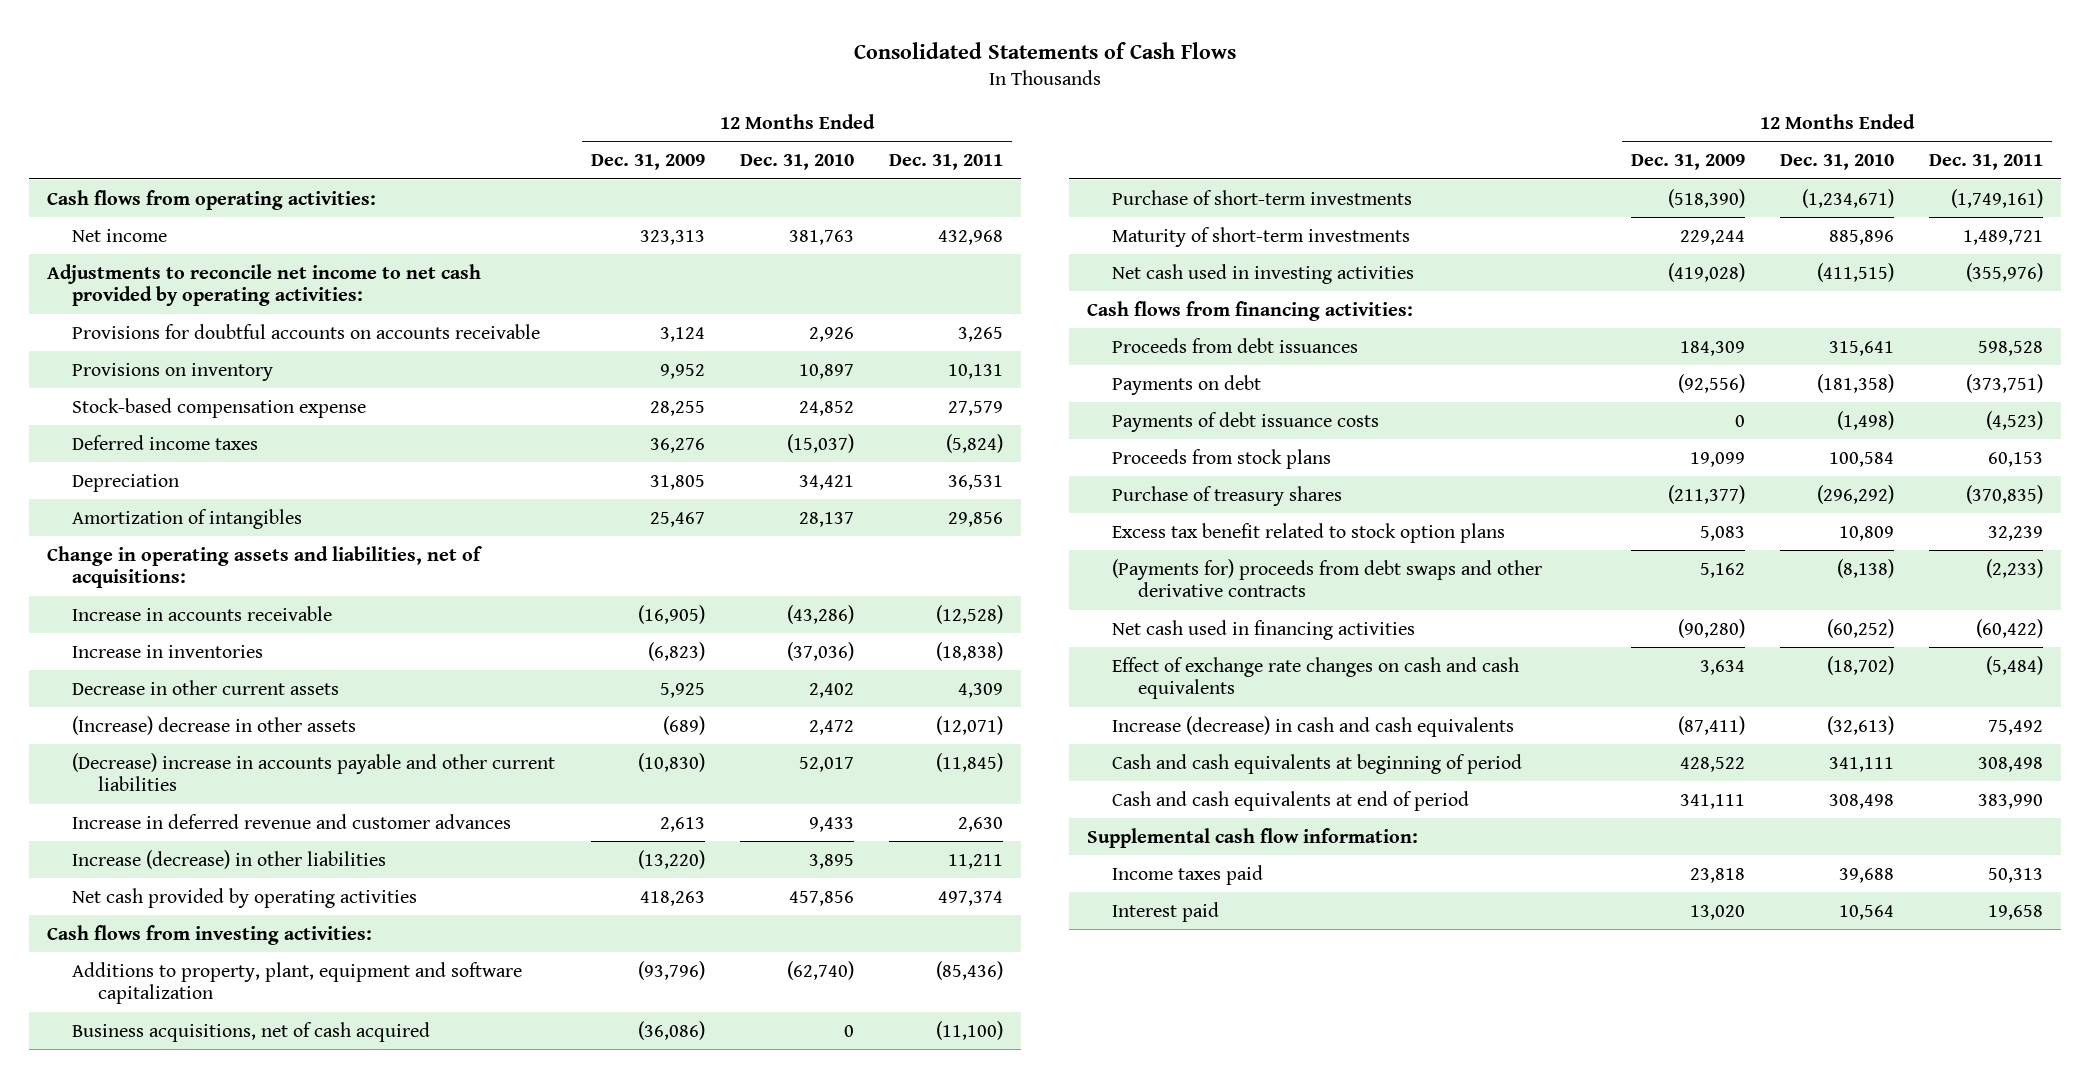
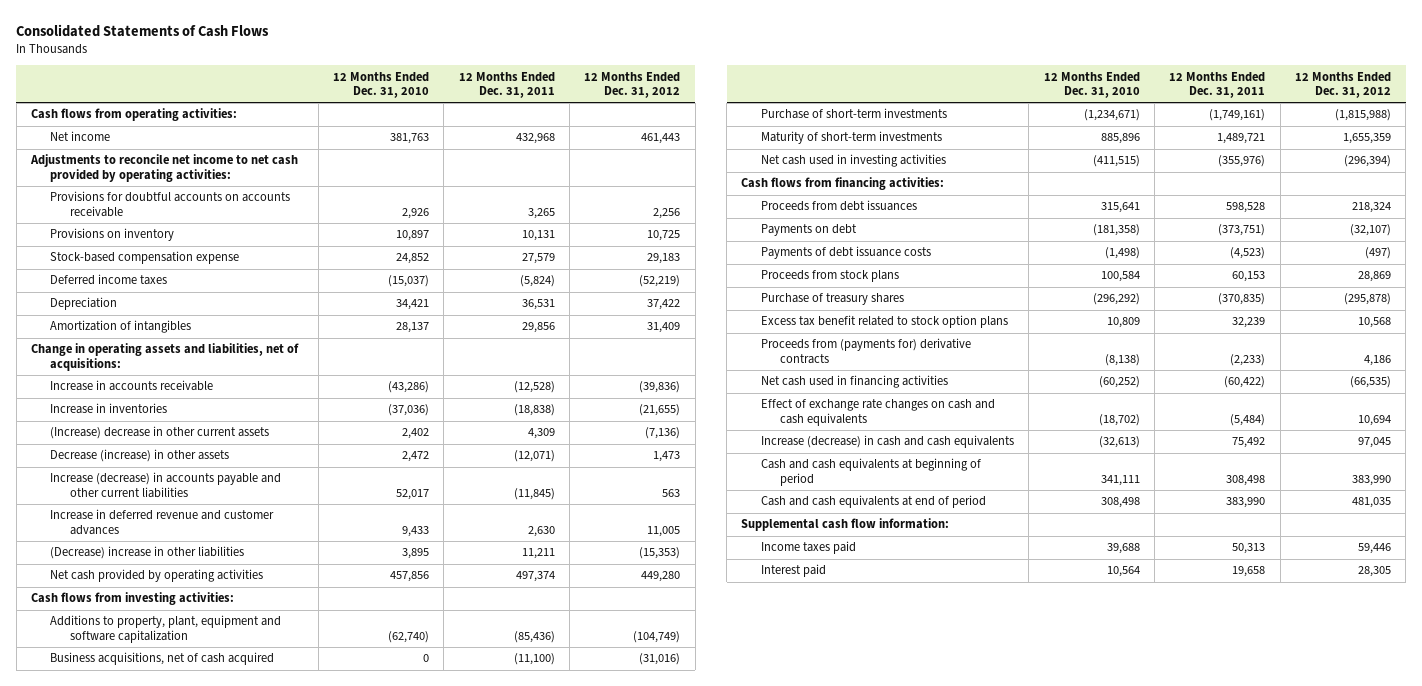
- | 12 Months Ended Dec. 31, 2009 | 12 Months Ended Dec. 31, 2010 | 12 Months Ended Dec. 31, 2011
+ | 12 Months Ended Dec. 31, 2010 | 12 Months Ended Dec. 31, 2011 | 12 Months Ended Dec. 31, 2012
- Decrease in other current assets | 5,925 | 2,402 | 4,309
- (Increase) decrease in other assets | (689) | 2,472 | (12,071)
- (Decrease) increase in accounts payable and other current liabilities | (10,830) | 52,017 | (11,845)
+ (Increase) decrease in other current assets | 2,402 | 4,309 | (7,136)
+ Decrease (increase) in other assets | 2,472 | (12,071) | 1,473
+ Increase (decrease) in accounts payable and other current liabilities | 52,017 | (11,845) | 563
- Increase (decrease) in other liabilities | (13,220) | 3,895 | 11,211
+ (Decrease) increase in other liabilities | 3,895 | 11,211 | (15,353)
- (Payments for) proceeds from debt swaps and other derivative contracts | 5,162 | (8,138) | (2,233)
+ Proceeds from (payments for) derivative contracts | (8,138) | (2,233) | 4,186

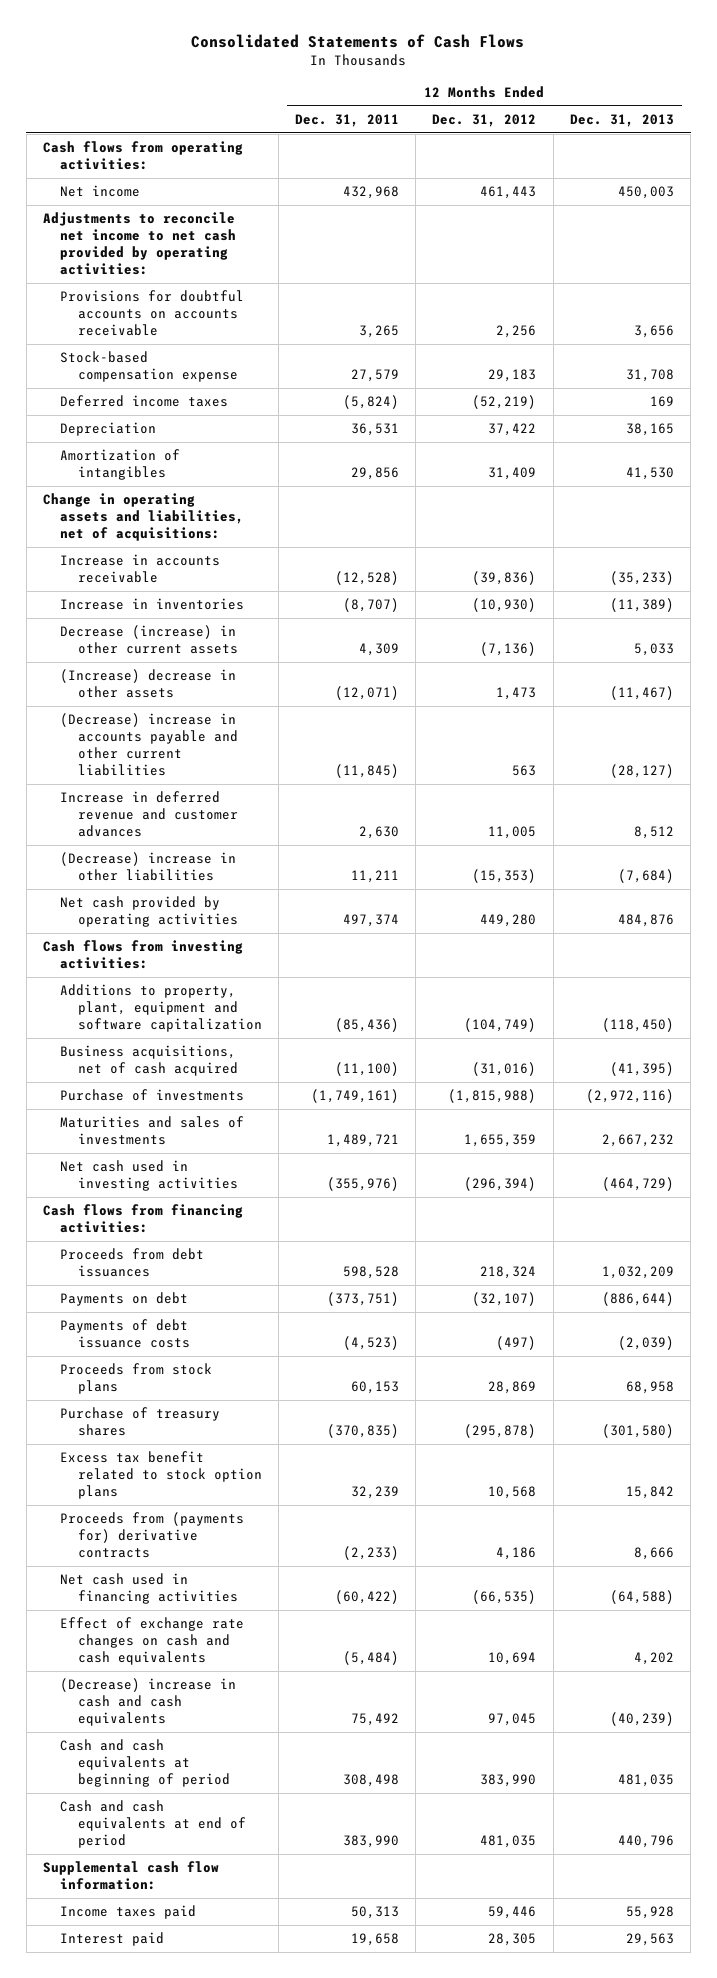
- | 12 Months Ended Dec. 31, 2010 | 12 Months Ended Dec. 31, 2011 | 12 Months Ended Dec. 31, 2012
+ | 12 Months Ended Dec. 31, 2011 | 12 Months Ended Dec. 31, 2012 | 12 Months Ended Dec. 31, 2013
- Provisions on inventory | 10,897 | 10,131 | 10,725
- Increase in inventories | (37,036) | (18,838) | (21,655)
- (Increase) decrease in other current assets | 2,402 | 4,309 | (7,136)
- Decrease (increase) in other assets | 2,472 | (12,071) | 1,473
- Increase (decrease) in accounts payable and other current liabilities | 52,017 | (11,845) | 563
+ Increase in inventories | (8,707) | (10,930) | (11,389)
+ Decrease (increase) in other current assets | 4,309 | (7,136) | 5,033
+ (Increase) decrease in other assets | (12,071) | 1,473 | (11,467)
+ (Decrease) increase in accounts payable and other current liabilities | (11,845) | 563 | (28,127)
- Purchase of short-term investments | (1,234,671) | (1,749,161) | (1,815,988)
- Maturity of short-term investments | 885,896 | 1,489,721 | 1,655,359
+ Purchase of investments | (1,749,161) | (1,815,988) | (2,972,116)
+ Maturities and sales of investments | 1,489,721 | 1,655,359 | 2,667,232
- Increase (decrease) in cash and cash equivalents | (32,613) | 75,492 | 97,045
+ (Decrease) increase in cash and cash equivalents | 75,492 | 97,045 | (40,239)

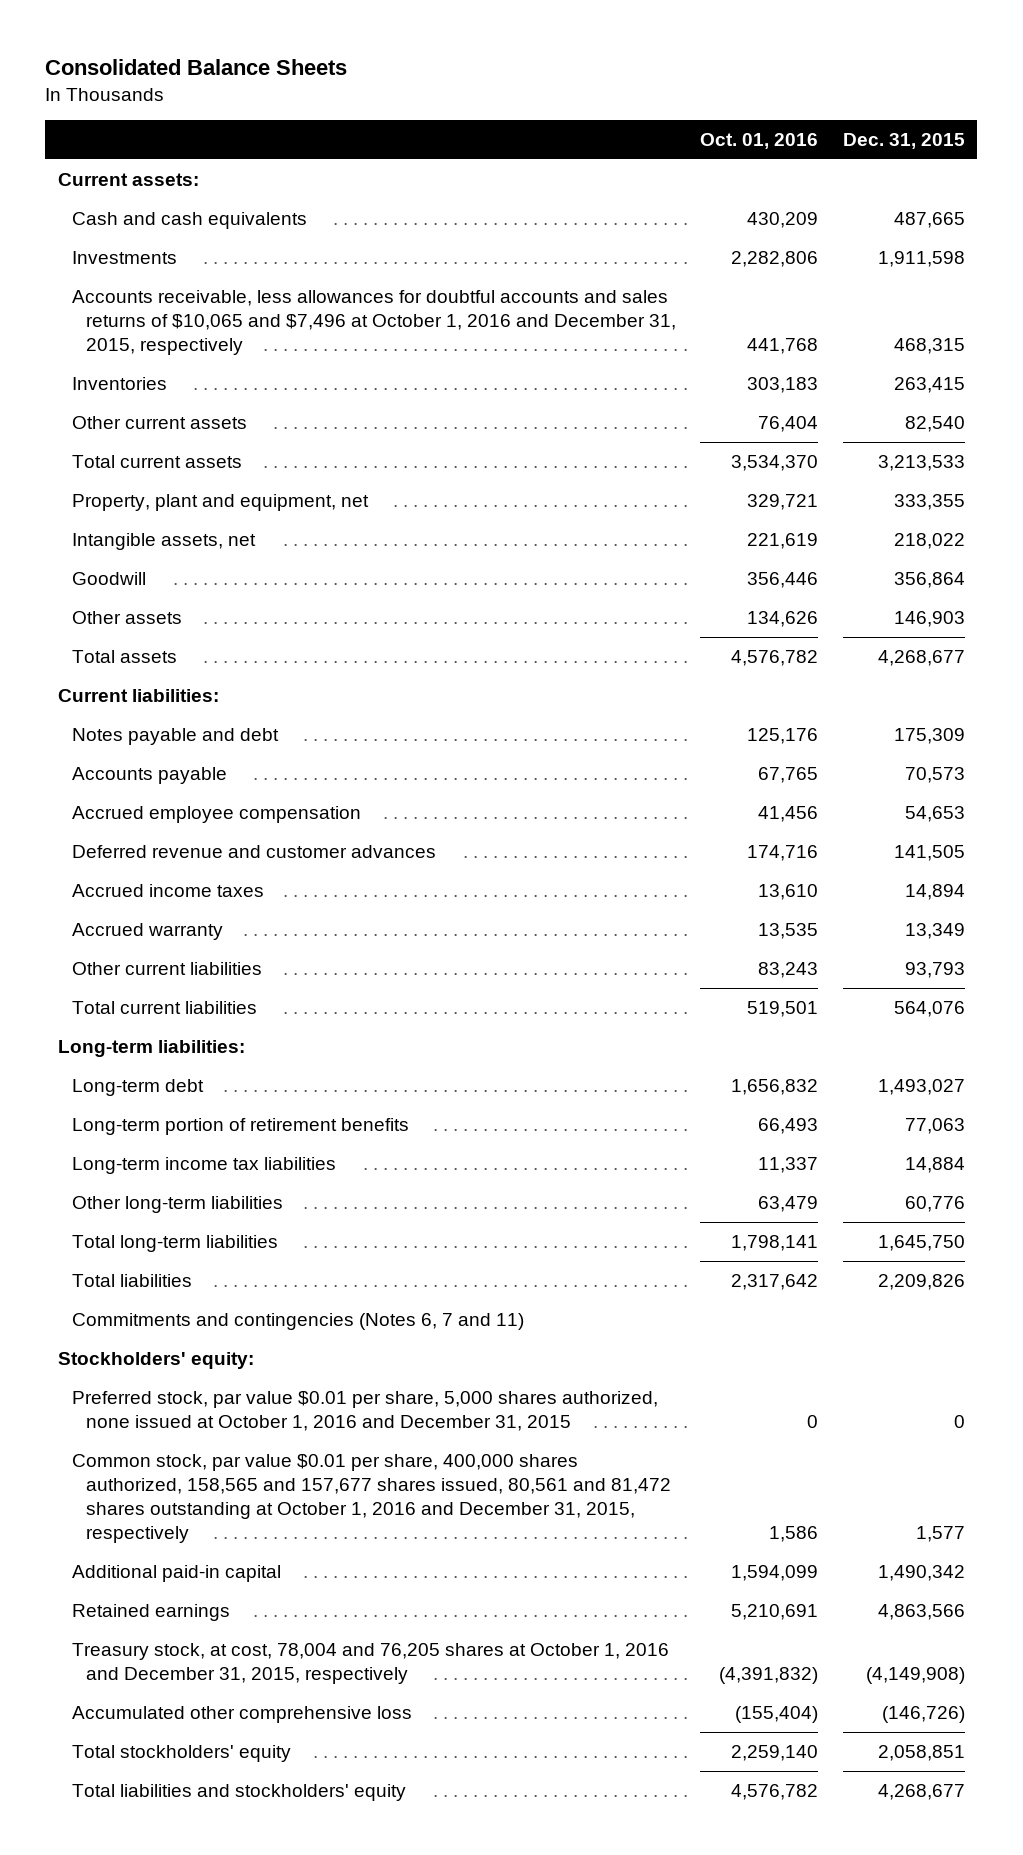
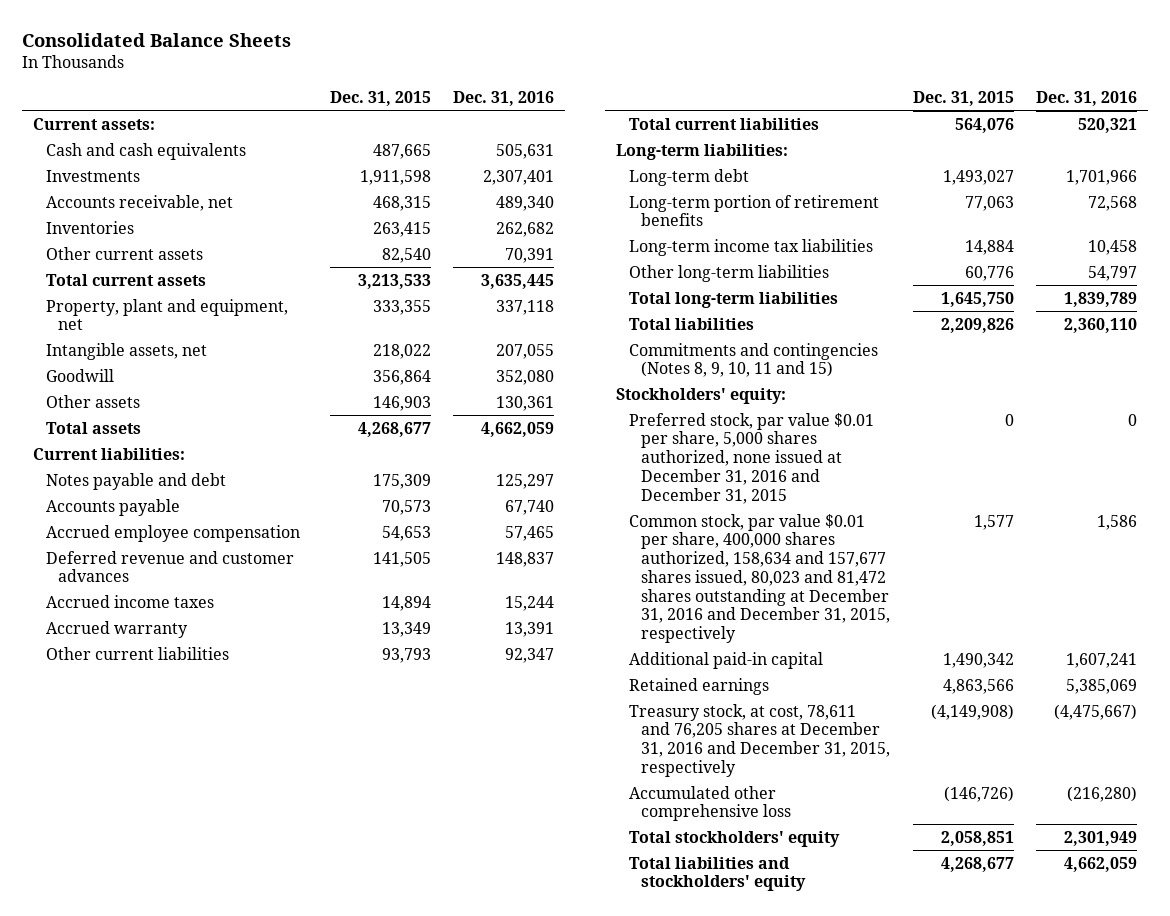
- | Oct. 01, 2016 | Dec. 31, 2015
+ | Dec. 31, 2015 | Dec. 31, 2016
- Accounts receivable, less allowances for doubtful accounts and sales returns of $10,065 and $7,496 at October 1, 2016 and December 31, 2015, respectively | 441,768 | 468,315
+ Accounts receivable, net | 468,315 | 489,340
- Commitments and contingencies (Notes 6, 7 and 11)
+ Commitments and contingencies (Notes 8, 9, 10, 11 and 15)
- Preferred stock, par value $0.01 per share, 5,000 shares authorized, none issued at October 1, 2016 and December 31, 2015 | 0 | 0
- Common stock, par value $0.01 per share, 400,000 shares authorized, 158,565 and 157,677 shares issued, 80,561 and 81,472 shares outstanding at October 1, 2016 and December 31, 2015, respectively | 1,586 | 1,577
+ Preferred stock, par value $0.01 per share, 5,000 shares authorized, none issued at December 31, 2016 and December 31, 2015 | 0 | 0
+ Common stock, par value $0.01 per share, 400,000 shares authorized, 158,634 and 157,677 shares issued, 80,023 and 81,472 shares outstanding at December 31, 2016 and December 31, 2015, respectively | 1,577 | 1,586
- Treasury stock, at cost, 78,004 and 76,205 shares at October 1, 2016 and December 31, 2015, respectively | (4,391,832) | (4,149,908)
+ Treasury stock, at cost, 78,611 and 76,205 shares at December 31, 2016 and December 31, 2015, respectively | (4,149,908) | (4,475,667)

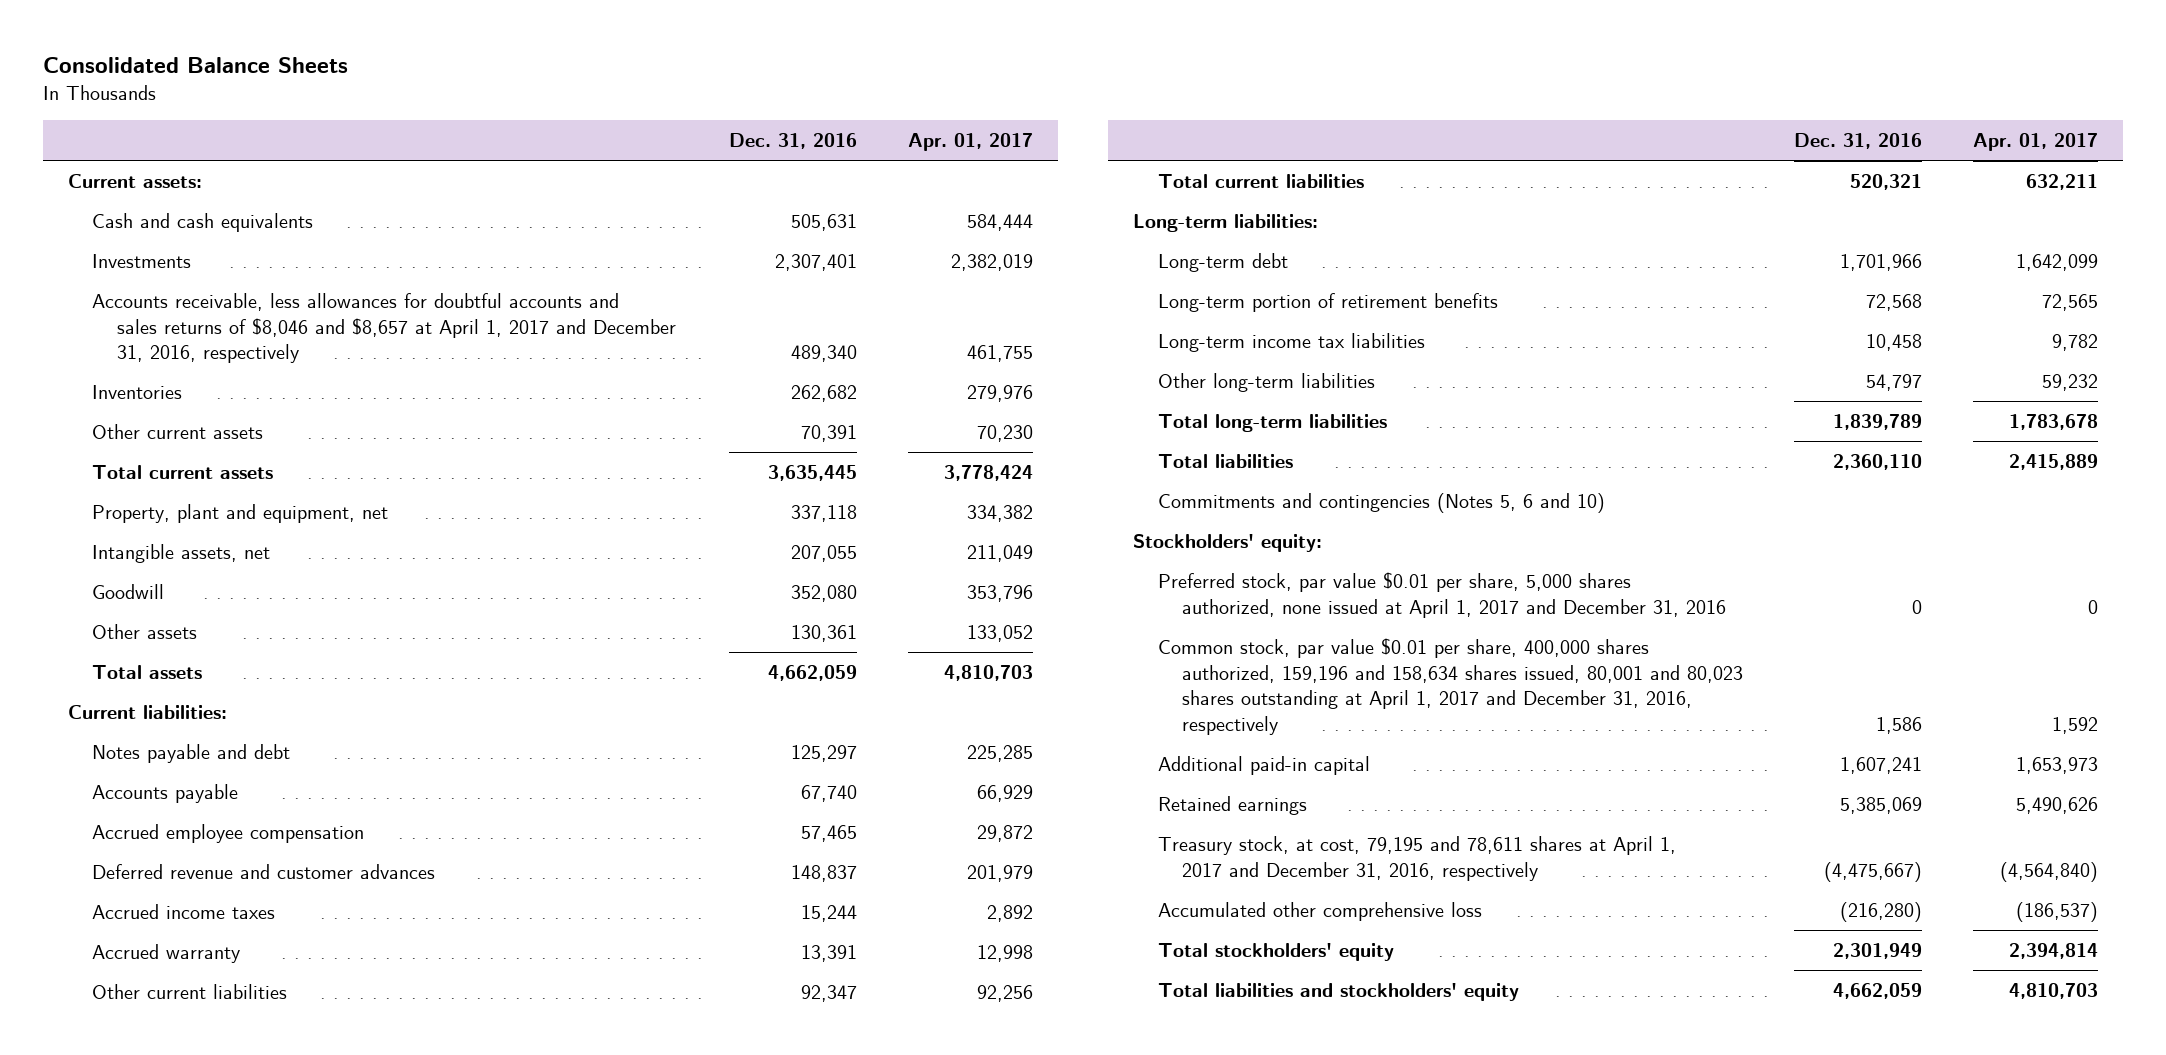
- | Dec. 31, 2015 | Dec. 31, 2016
+ | Dec. 31, 2016 | Apr. 01, 2017
- Accounts receivable, net | 468,315 | 489,340
+ Accounts receivable, less allowances for doubtful accounts and sales returns of $8,046 and $8,657 at April 1, 2017 and December 31, 2016, respectively | 489,340 | 461,755
- Commitments and contingencies (Notes 8, 9, 10, 11 and 15)
+ Commitments and contingencies (Notes 5, 6 and 10)
- Preferred stock, par value $0.01 per share, 5,000 shares authorized, none issued at December 31, 2016 and December 31, 2015 | 0 | 0
- Common stock, par value $0.01 per share, 400,000 shares authorized, 158,634 and 157,677 shares issued, 80,023 and 81,472 shares outstanding at December 31, 2016 and December 31, 2015, respectively | 1,577 | 1,586
+ Preferred stock, par value $0.01 per share, 5,000 shares authorized, none issued at April 1, 2017 and December 31, 2016 | 0 | 0
+ Common stock, par value $0.01 per share, 400,000 shares authorized, 159,196 and 158,634 shares issued, 80,001 and 80,023 shares outstanding at April 1, 2017 and December 31, 2016, respectively | 1,586 | 1,592
- Treasury stock, at cost, 78,611 and 76,205 shares at December 31, 2016 and December 31, 2015, respectively | (4,149,908) | (4,475,667)
+ Treasury stock, at cost, 79,195 and 78,611 shares at April 1, 2017 and December 31, 2016, respectively | (4,475,667) | (4,564,840)

